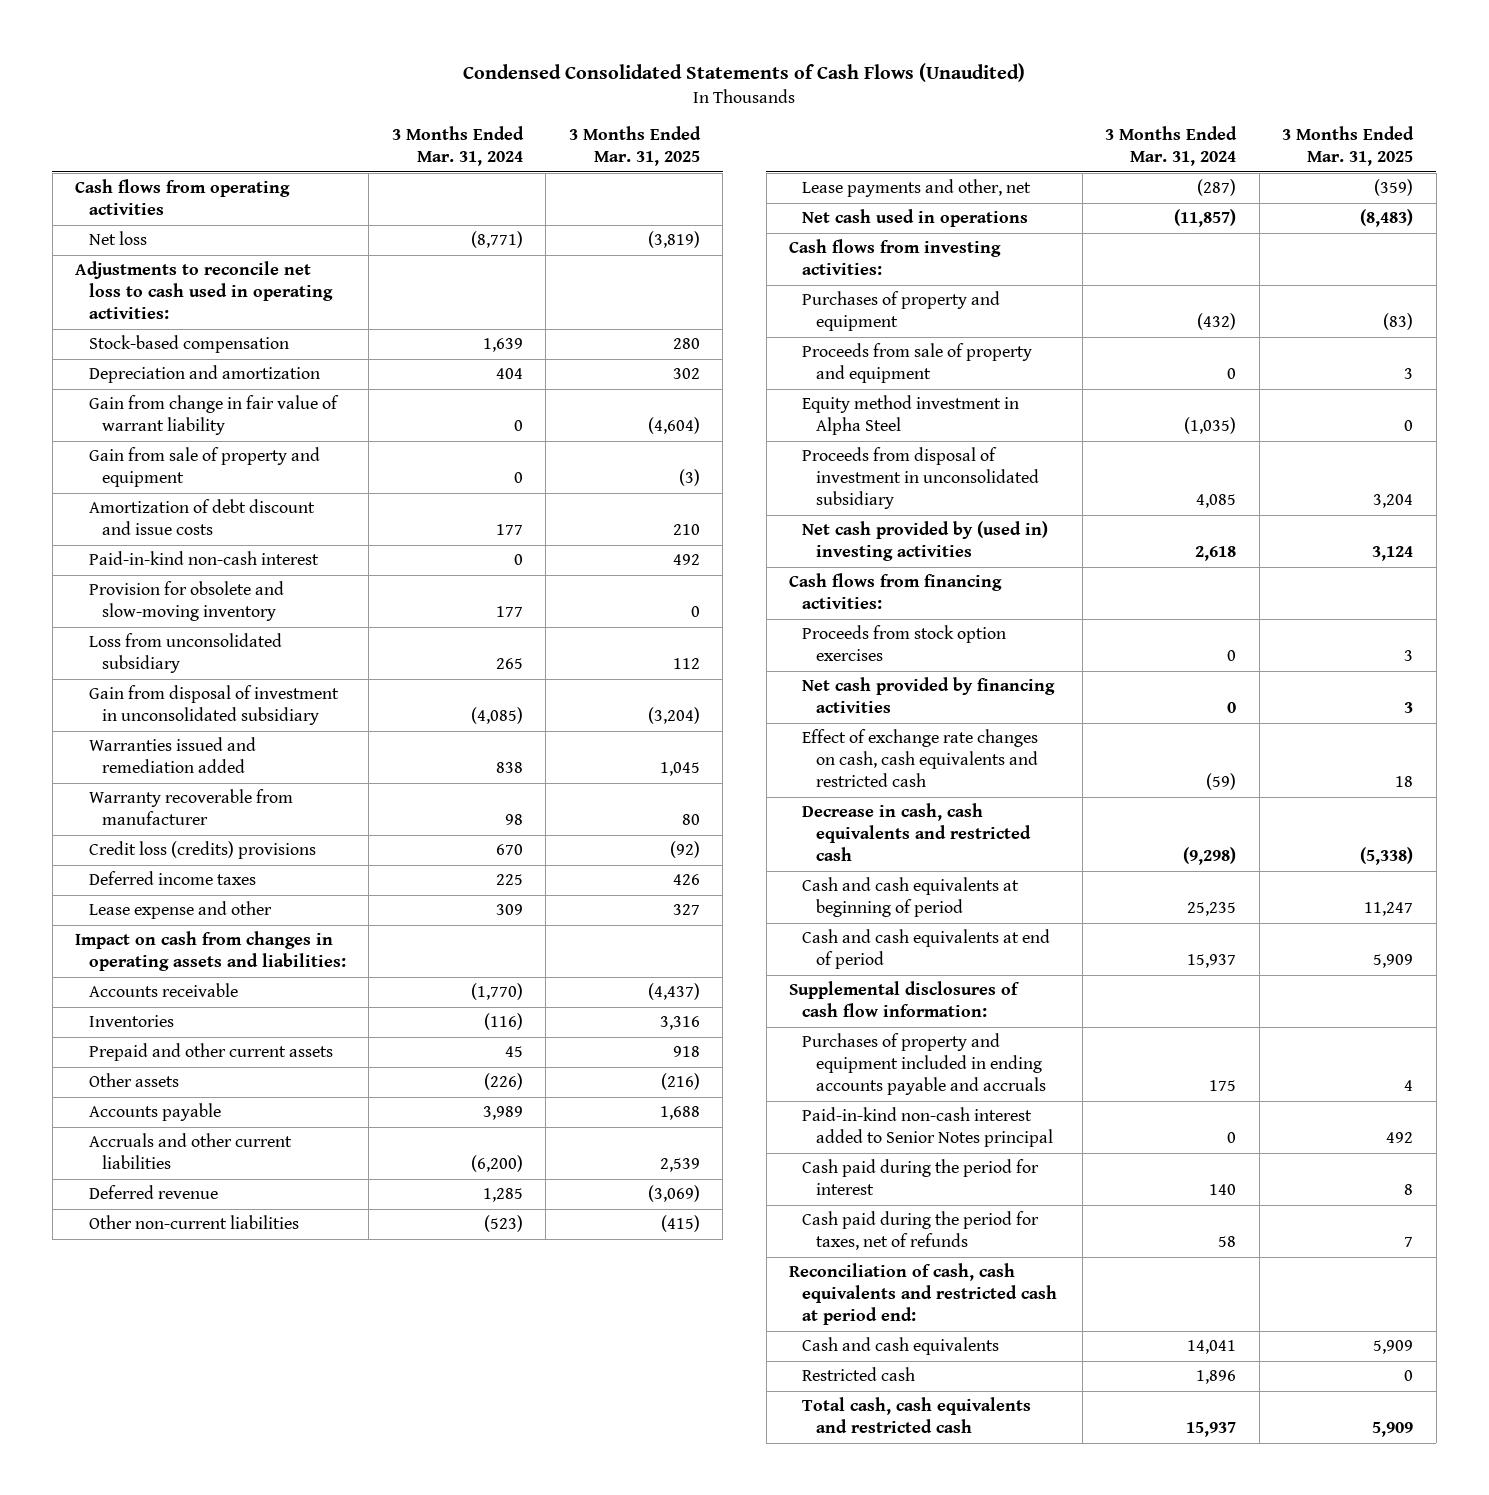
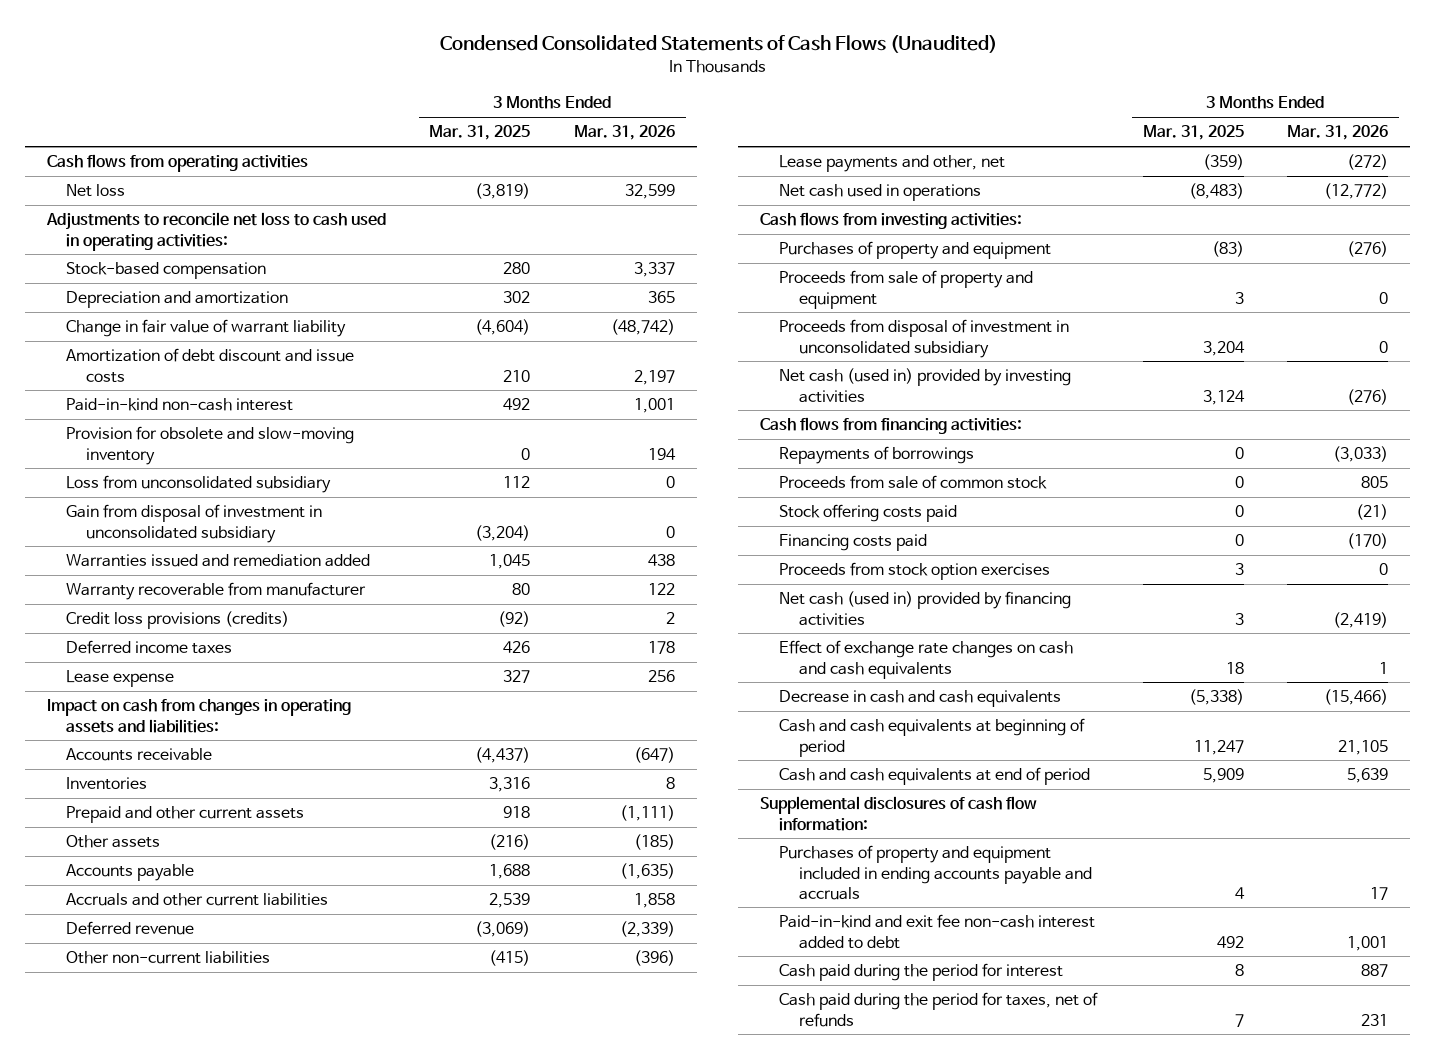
- | 3 Months Ended Mar. 31, 2024 | 3 Months Ended Mar. 31, 2025
+ | 3 Months Ended Mar. 31, 2025 | 3 Months Ended Mar. 31, 2026
- Gain from change in fair value of warrant liability | 0 | (4,604)
- Gain from sale of property and equipment | 0 | (3)
+ Change in fair value of warrant liability | (4,604) | (48,742)
- Credit loss (credits) provisions | 670 | (92)
+ Credit loss provisions (credits) | (92) | 2
- Lease expense and other | 309 | 327
+ Lease expense | 327 | 256
- Equity method investment in Alpha Steel | (1,035) | 0
- Net cash provided by (used in) investing activities | 2,618 | 3,124
+ Net cash (used in) provided by investing activities | 3,124 | (276)
+ Repayments of borrowings | 0 | (3,033)
+ Proceeds from sale of common stock | 0 | 805
+ Stock offering costs paid | 0 | (21)
+ Financing costs paid | 0 | (170)
- Net cash provided by financing activities | 0 | 3
- Effect of exchange rate changes on cash, cash equivalents and restricted cash | (59) | 18
- Decrease in cash, cash equivalents and restricted cash | (9,298) | (5,338)
+ Net cash (used in) provided by financing activities | 3 | (2,419)
+ Effect of exchange rate changes on cash and cash equivalents | 18 | 1
+ Decrease in cash and cash equivalents | (5,338) | (15,466)
- Paid-in-kind non-cash interest added to Senior Notes principal | 0 | 492
+ Paid-in-kind and exit fee non-cash interest added to debt | 492 | 1,001
- Reconciliation of cash, cash equivalents and restricted cash at period end:
- Cash and cash equivalents | 14,041 | 5,909
- Restricted cash | 1,896 | 0
- Total cash, cash equivalents and restricted cash | 15,937 | 5,909

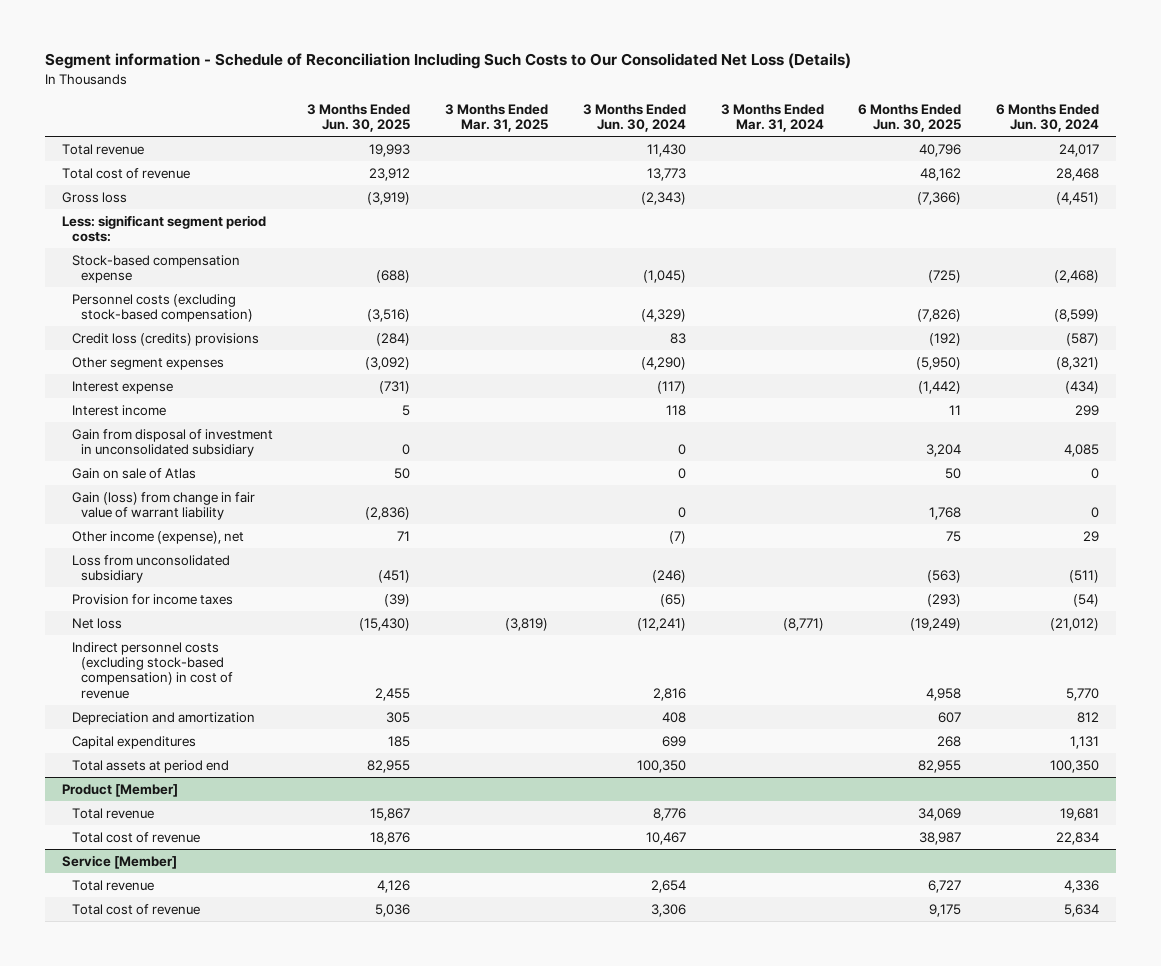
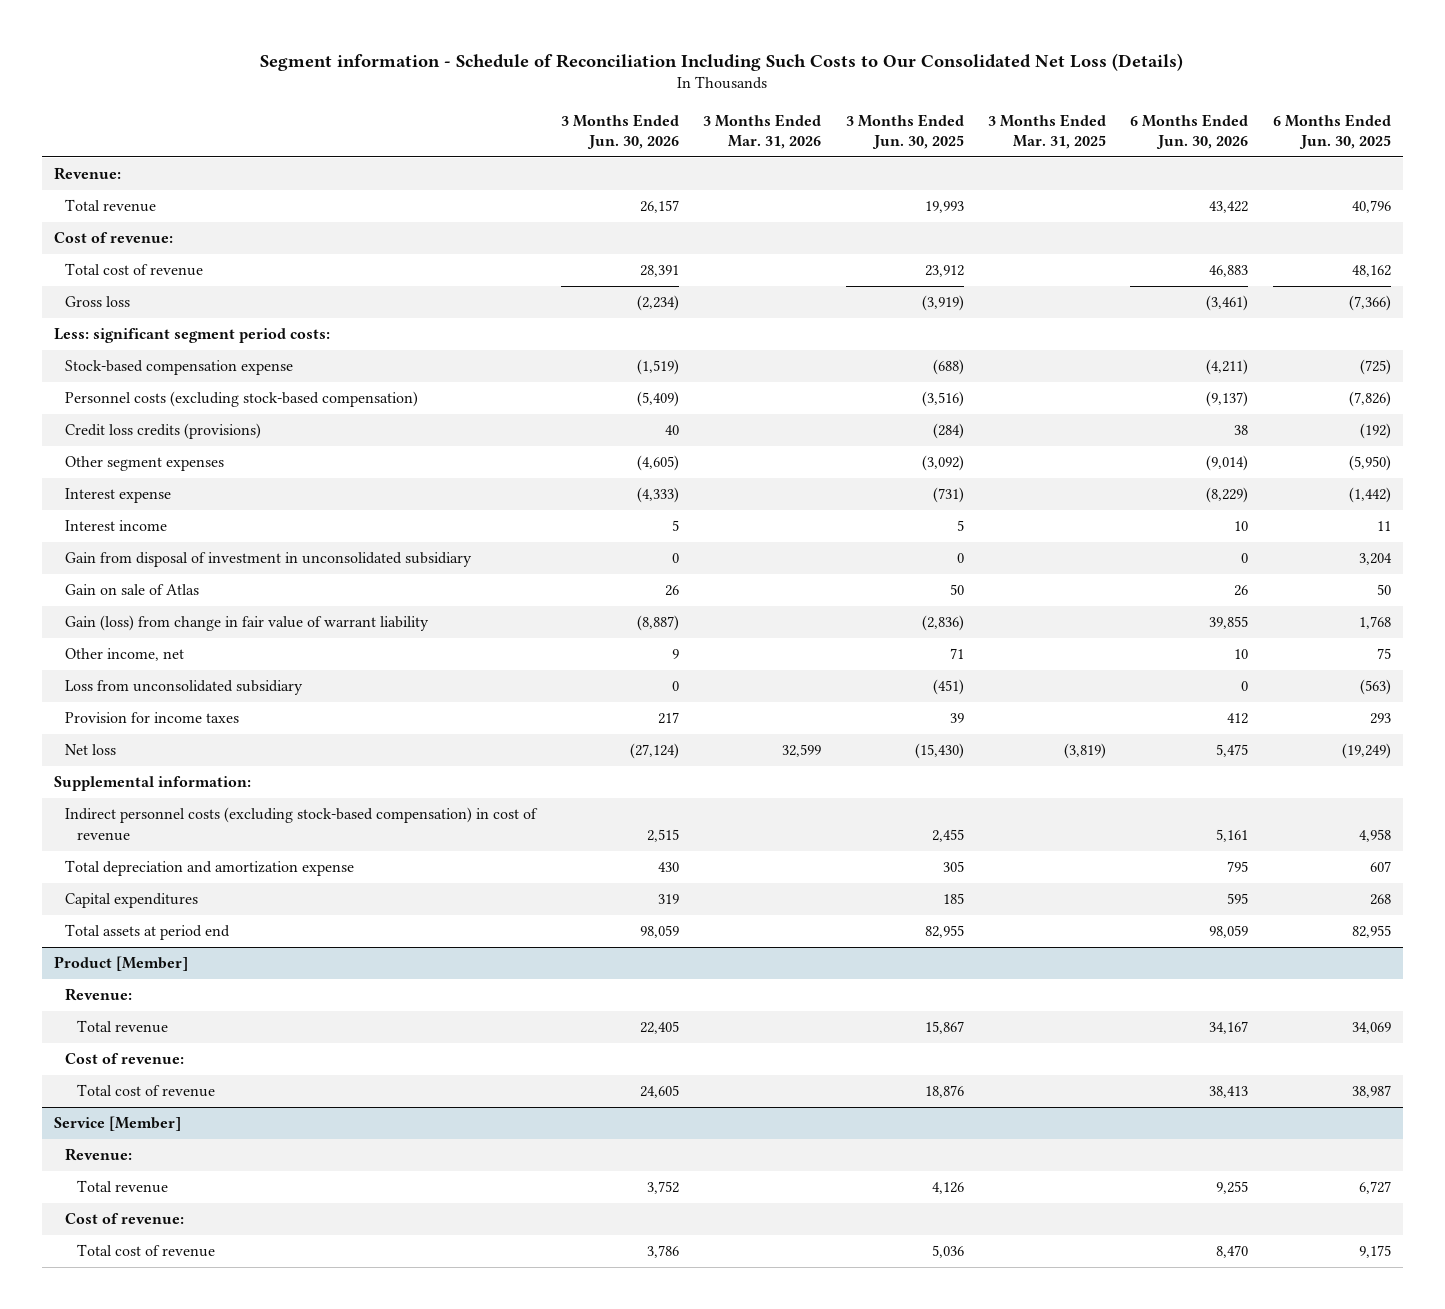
- | 3 Months Ended Jun. 30, 2025 | 3 Months Ended Mar. 31, 2025 | 3 Months Ended Jun. 30, 2024 | 3 Months Ended Mar. 31, 2024 | 6 Months Ended Jun. 30, 2025 | 6 Months Ended Jun. 30, 2024
+ | 3 Months Ended Jun. 30, 2026 | 3 Months Ended Mar. 31, 2026 | 3 Months Ended Jun. 30, 2025 | 3 Months Ended Mar. 31, 2025 | 6 Months Ended Jun. 30, 2026 | 6 Months Ended Jun. 30, 2025
+ Revenue:
+ Cost of revenue:
- Credit loss (credits) provisions | (284) | | 83 | | (192) | (587)
+ Credit loss credits (provisions) | 40 | | (284) | | 38 | (192)
- Other income (expense), net | 71 | | (7) | | 75 | 29
+ Other income, net | 9 | | 71 | | 10 | 75
- Provision for income taxes | (39) | | (65) | | (293) | (54)
+ Provision for income taxes | 217 | | 39 | | 412 | 293
+ Supplemental information:
- Depreciation and amortization | 305 | | 408 | | 607 | 812
+ Total depreciation and amortization expense | 430 | | 305 | | 795 | 607
@ Product [Member]
+ Revenue:
+ Cost of revenue:
@ Service [Member]
+ Revenue:
+ Cost of revenue:

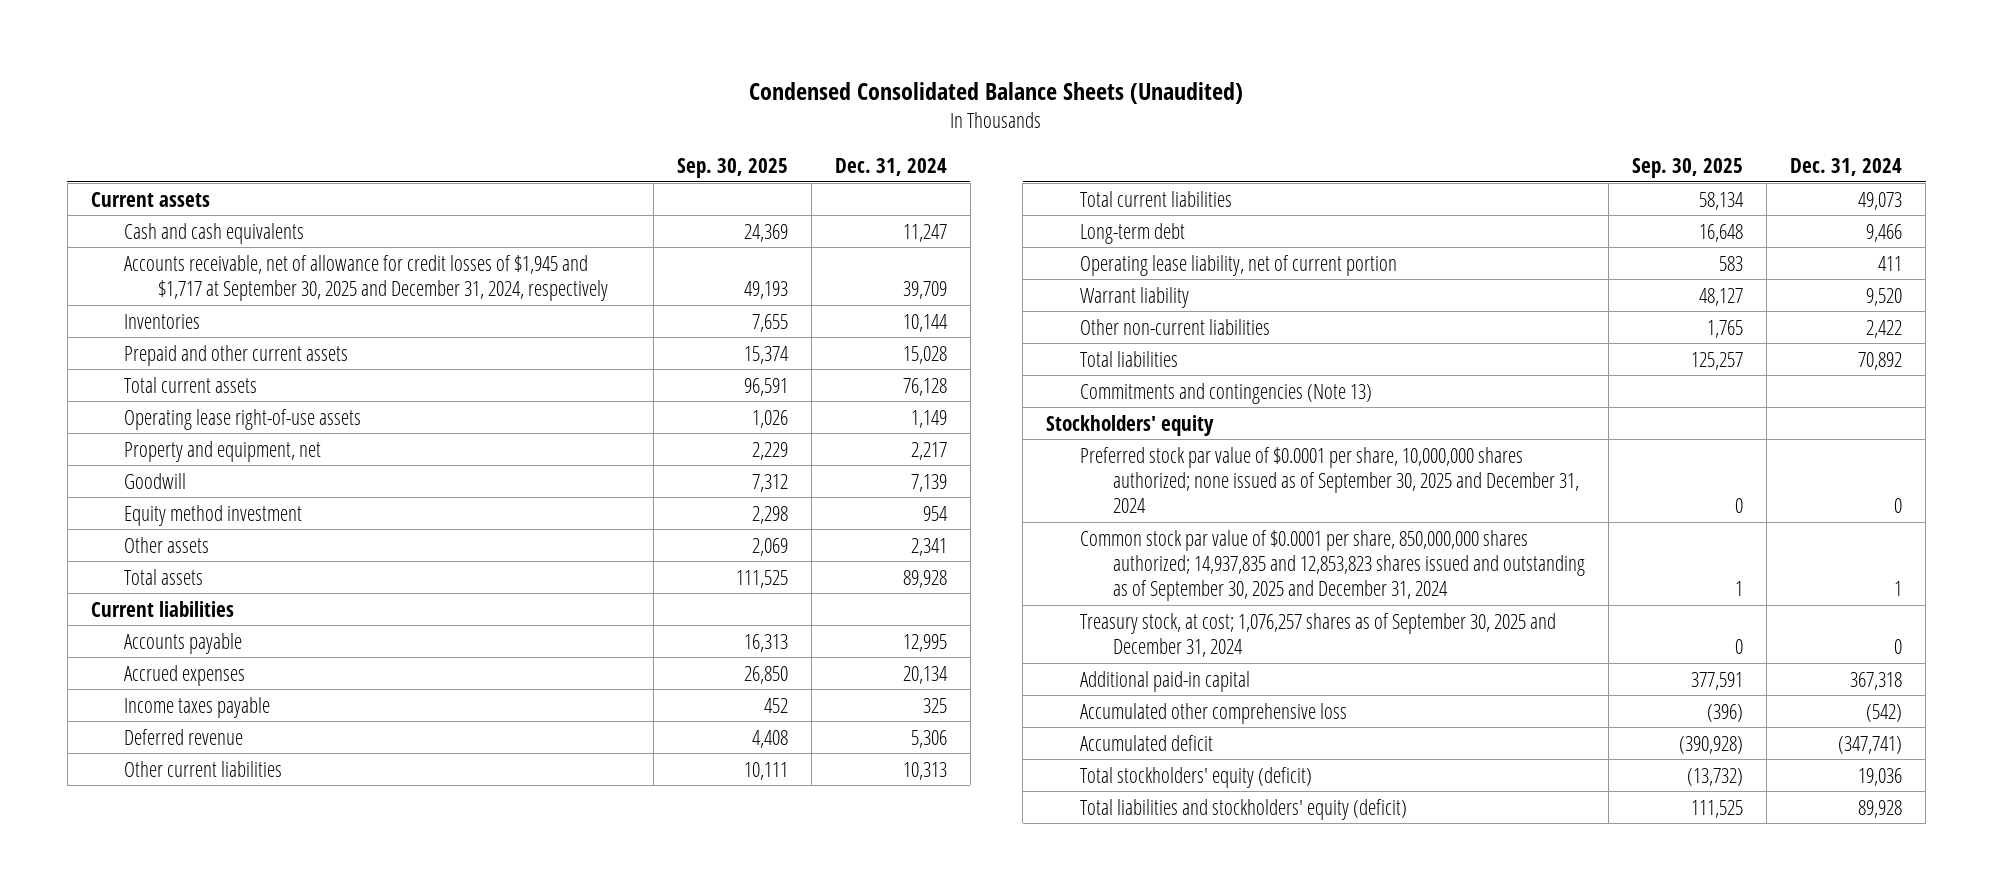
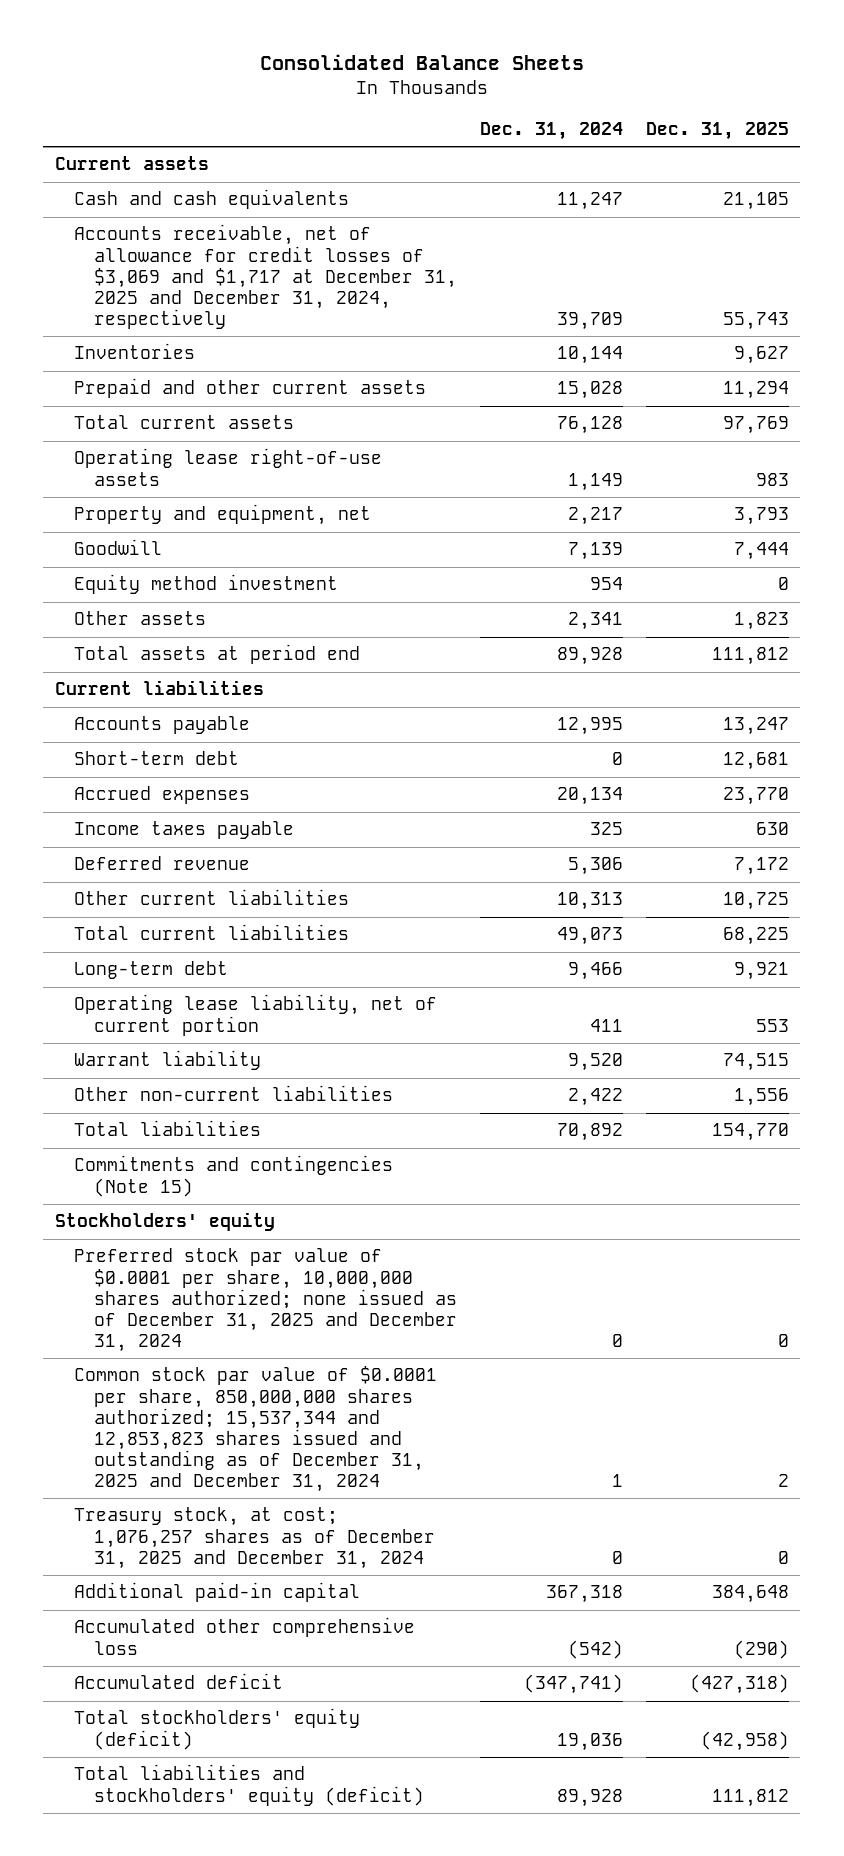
- Condensed Consolidated Balance Sheets (Unaudited)
+ Consolidated Balance Sheets
- | Sep. 30, 2025 | Dec. 31, 2024
+ | Dec. 31, 2024 | Dec. 31, 2025
- Accounts receivable, net of allowance for credit losses of $1,945 and $1,717 at September 30, 2025 and December 31, 2024, respectively | 49,193 | 39,709
+ Accounts receivable, net of allowance for credit losses of $3,069 and $1,717 at December 31, 2025 and December 31, 2024, respectively | 39,709 | 55,743
- Total assets | 111,525 | 89,928
+ Total assets at period end | 89,928 | 111,812
+ Short-term debt | 0 | 12,681
- Commitments and contingencies (Note 13)
+ Commitments and contingencies (Note 15)
- Preferred stock par value of $0.0001 per share, 10,000,000 shares authorized; none issued as of September 30, 2025 and December 31, 2024 | 0 | 0
- Common stock par value of $0.0001 per share, 850,000,000 shares authorized; 14,937,835 and 12,853,823 shares issued and outstanding as of September 30, 2025 and December 31, 2024 | 1 | 1
- Treasury stock, at cost; 1,076,257 shares as of September 30, 2025 and December 31, 2024 | 0 | 0
+ Preferred stock par value of $0.0001 per share, 10,000,000 shares authorized; none issued as of December 31, 2025 and December 31, 2024 | 0 | 0
+ Common stock par value of $0.0001 per share, 850,000,000 shares authorized; 15,537,344 and 12,853,823 shares issued and outstanding as of December 31, 2025 and December 31, 2024 | 1 | 2
+ Treasury stock, at cost; 1,076,257 shares as of December 31, 2025 and December 31, 2024 | 0 | 0

